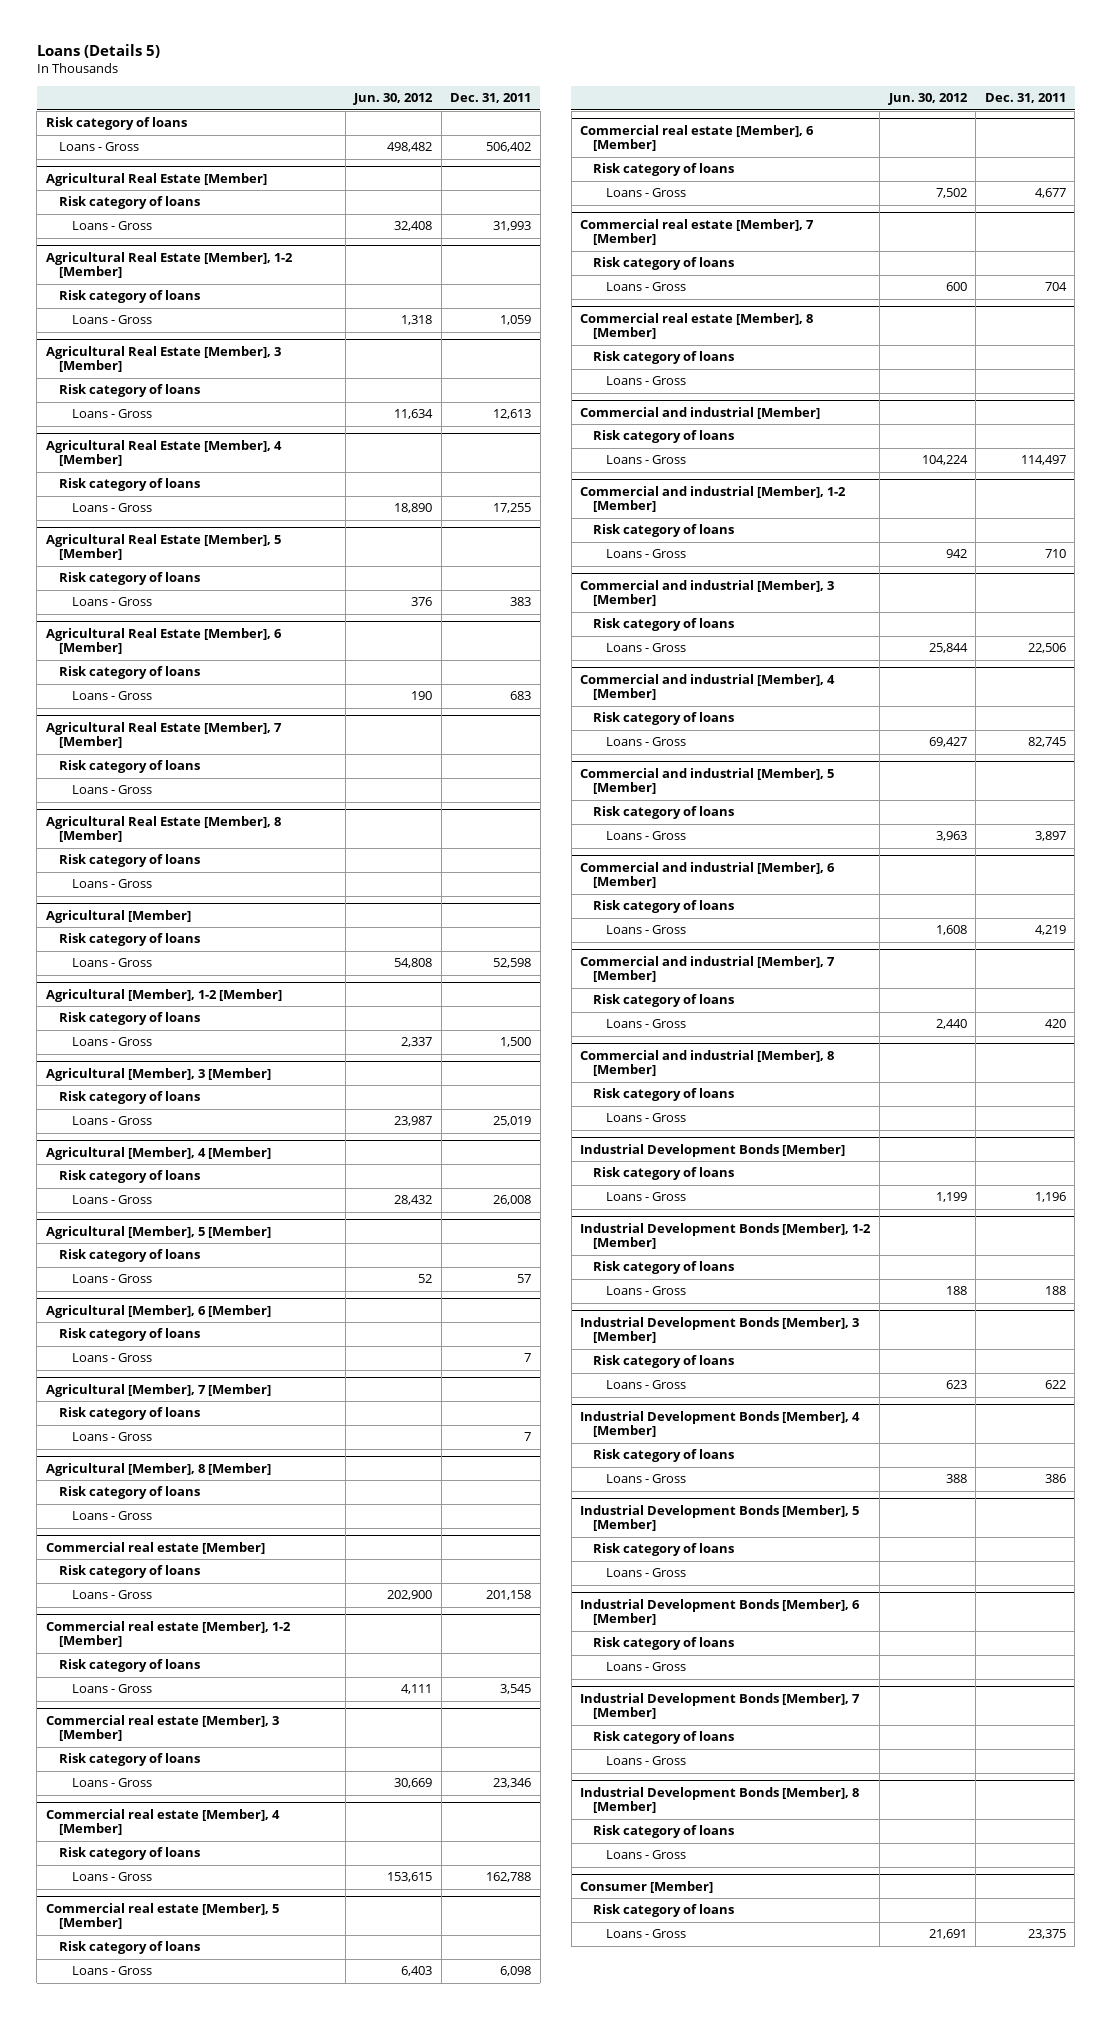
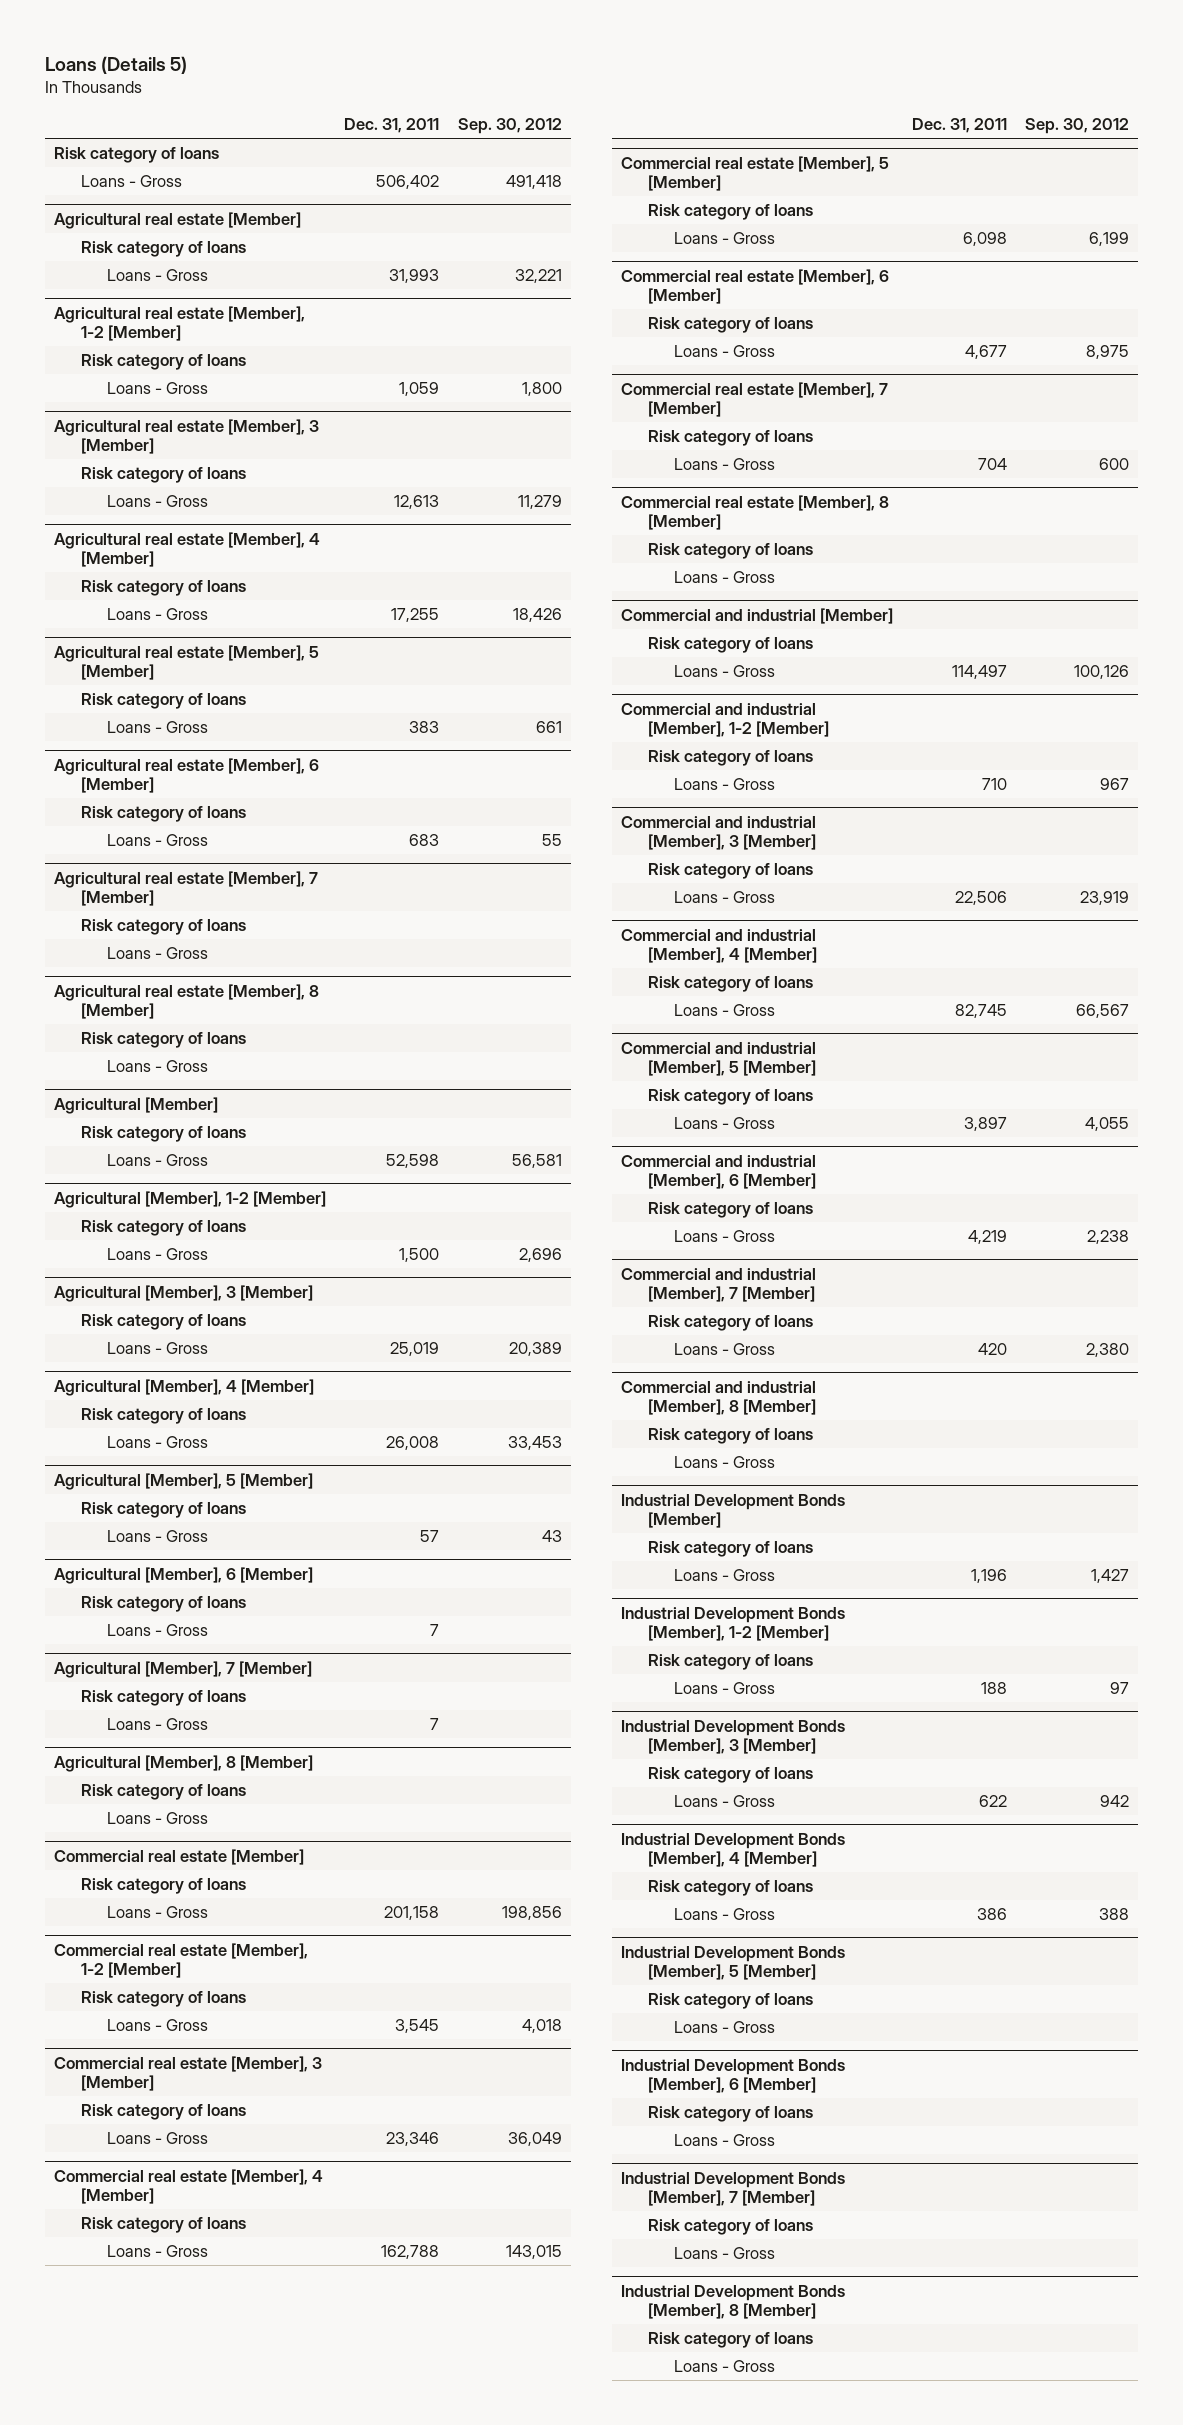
- | Jun. 30, 2012 | Dec. 31, 2011
+ | Dec. 31, 2011 | Sep. 30, 2012
- Agricultural Real Estate [Member]
+ Agricultural real estate [Member]
- Agricultural Real Estate [Member], 1-2 [Member]
+ Agricultural real estate [Member], 1-2 [Member]
- Agricultural Real Estate [Member], 3 [Member]
+ Agricultural real estate [Member], 3 [Member]
- Agricultural Real Estate [Member], 4 [Member]
+ Agricultural real estate [Member], 4 [Member]
- Agricultural Real Estate [Member], 5 [Member]
+ Agricultural real estate [Member], 5 [Member]
- Agricultural Real Estate [Member], 6 [Member]
+ Agricultural real estate [Member], 6 [Member]
- Agricultural Real Estate [Member], 7 [Member]
+ Agricultural real estate [Member], 7 [Member]
- Agricultural Real Estate [Member], 8 [Member]
+ Agricultural real estate [Member], 8 [Member]
- Consumer [Member]
- Risk category of loans
- Loans - Gross | 21,691 | 23,375

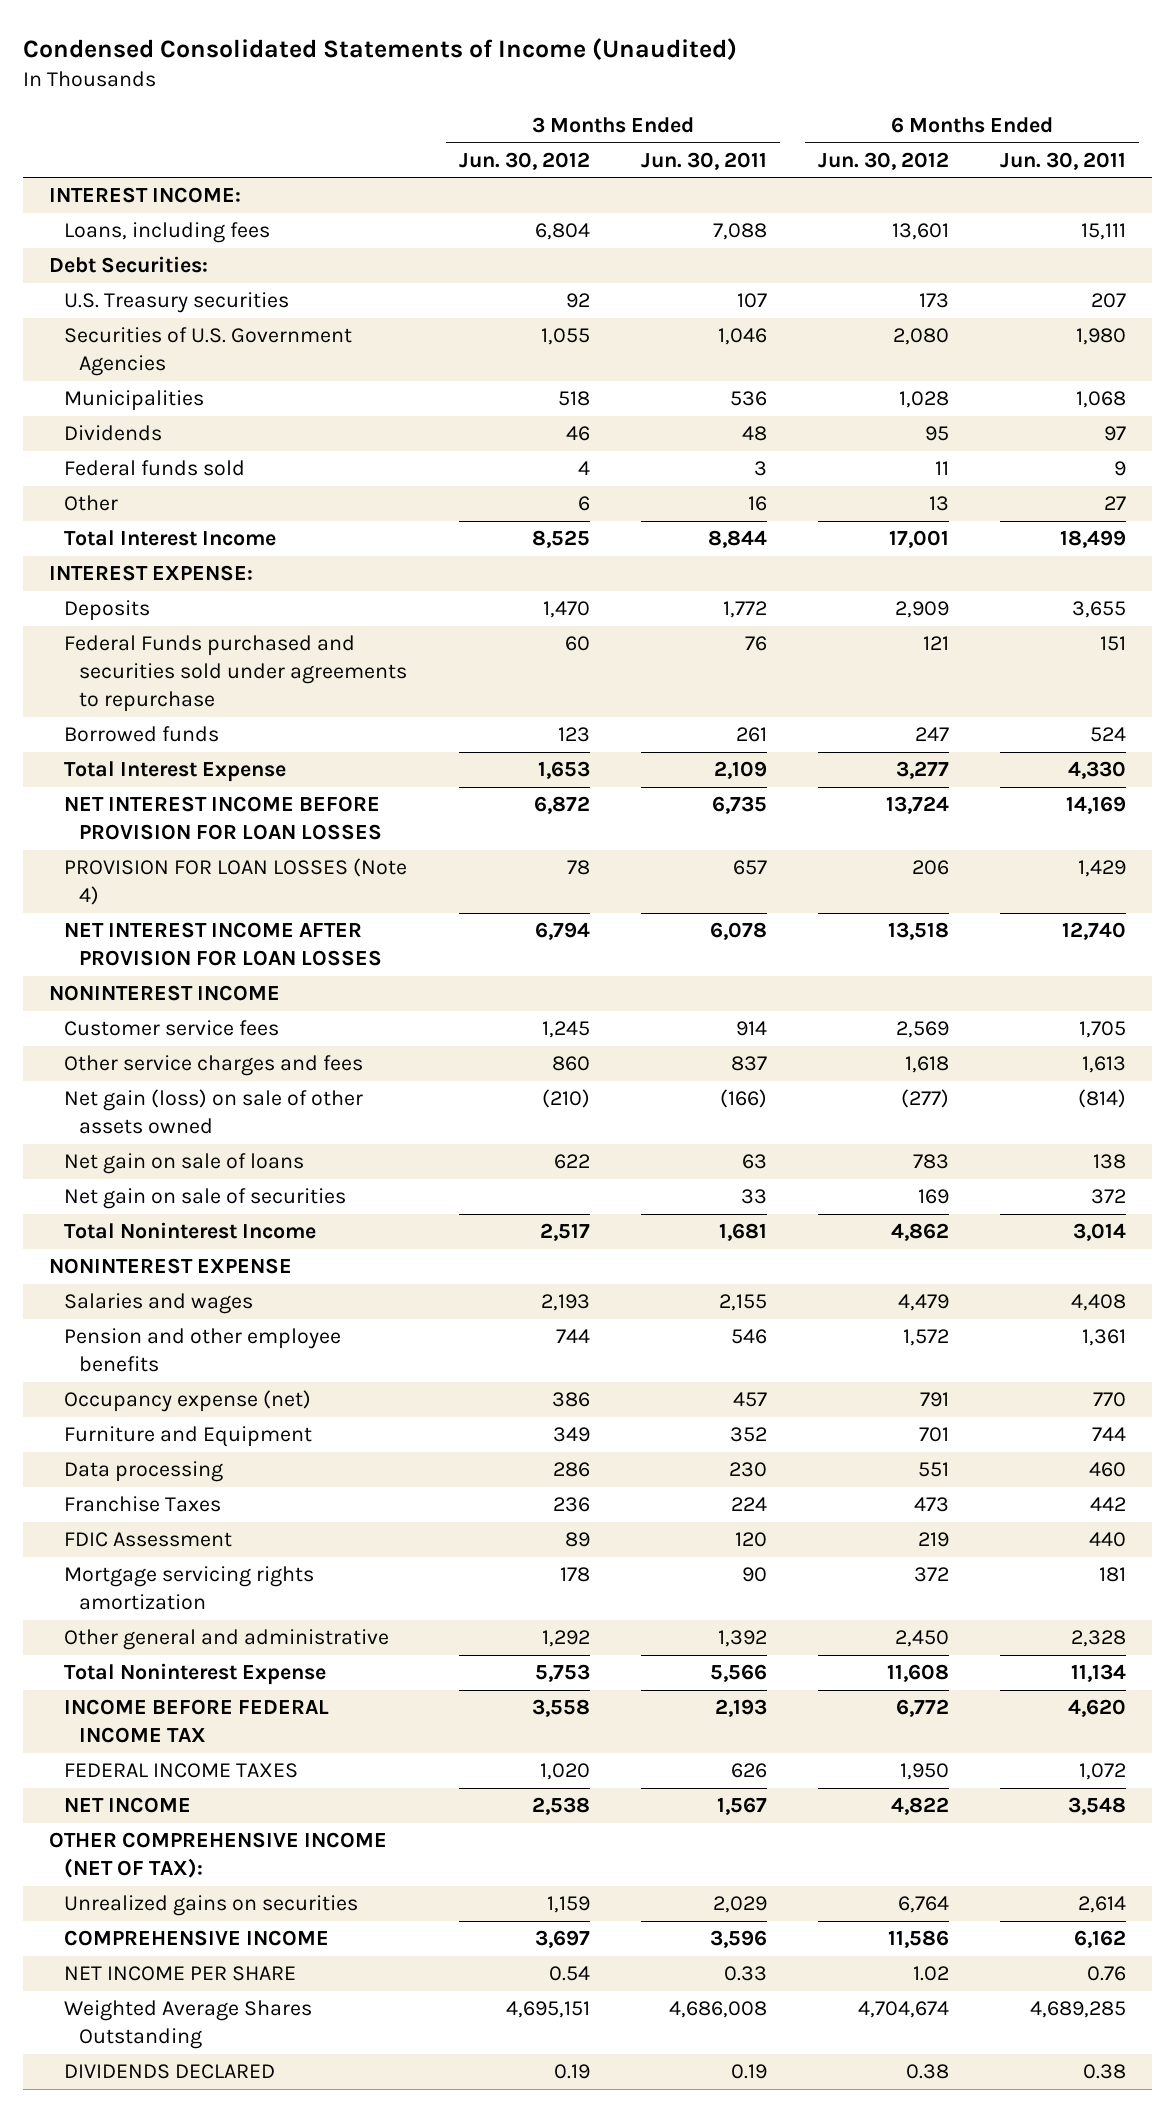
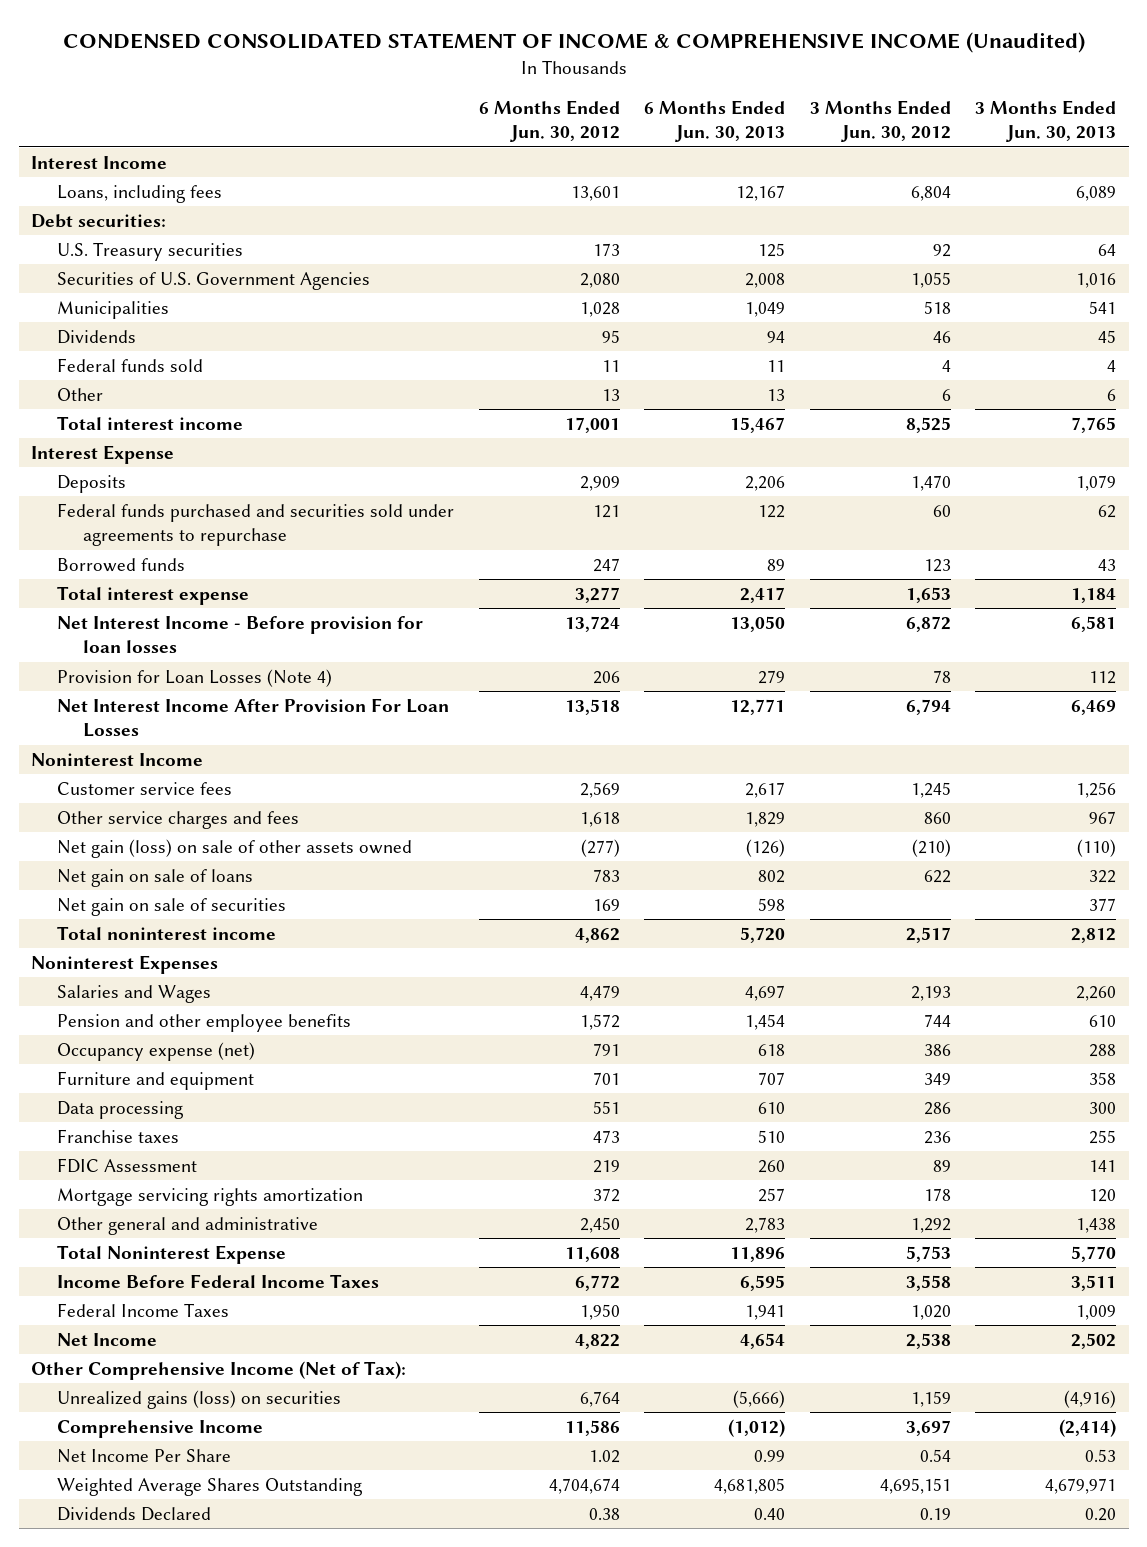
- Condensed Consolidated Statements of Income (Unaudited)
+ CONDENSED CONSOLIDATED STATEMENT OF INCOME & COMPREHENSIVE INCOME (Unaudited)
- | 3 Months Ended Jun. 30, 2012 | 3 Months Ended Jun. 30, 2011 | 6 Months Ended Jun. 30, 2012 | 6 Months Ended Jun. 30, 2011
+ | 6 Months Ended Jun. 30, 2012 | 6 Months Ended Jun. 30, 2013 | 3 Months Ended Jun. 30, 2012 | 3 Months Ended Jun. 30, 2013
- INTEREST INCOME:
+ Interest Income
- Debt Securities:
+ Debt securities:
- Total Interest Income | 8,525 | 8,844 | 17,001 | 18,499
- INTEREST EXPENSE:
+ Total interest income | 17,001 | 15,467 | 8,525 | 7,765
+ Interest Expense
- Federal Funds purchased and securities sold under agreements to repurchase | 60 | 76 | 121 | 151
+ Federal funds purchased and securities sold under agreements to repurchase | 121 | 122 | 60 | 62
- Total Interest Expense | 1,653 | 2,109 | 3,277 | 4,330
- NET INTEREST INCOME BEFORE PROVISION FOR LOAN LOSSES | 6,872 | 6,735 | 13,724 | 14,169
- PROVISION FOR LOAN LOSSES (Note 4) | 78 | 657 | 206 | 1,429
- NET INTEREST INCOME AFTER PROVISION FOR LOAN LOSSES | 6,794 | 6,078 | 13,518 | 12,740
- NONINTEREST INCOME
+ Total interest expense | 3,277 | 2,417 | 1,653 | 1,184
+ Net Interest Income - Before provision for loan losses | 13,724 | 13,050 | 6,872 | 6,581
+ Provision for Loan Losses (Note 4) | 206 | 279 | 78 | 112
+ Net Interest Income After Provision For Loan Losses | 13,518 | 12,771 | 6,794 | 6,469
+ Noninterest Income
- Total Noninterest Income | 2,517 | 1,681 | 4,862 | 3,014
- NONINTEREST EXPENSE
- Salaries and wages | 2,193 | 2,155 | 4,479 | 4,408
+ Total noninterest income | 4,862 | 5,720 | 2,517 | 2,812
+ Noninterest Expenses
+ Salaries and Wages | 4,479 | 4,697 | 2,193 | 2,260
- Furniture and Equipment | 349 | 352 | 701 | 744
+ Furniture and equipment | 701 | 707 | 349 | 358
- Franchise Taxes | 236 | 224 | 473 | 442
+ Franchise taxes | 473 | 510 | 236 | 255
- INCOME BEFORE FEDERAL INCOME TAX | 3,558 | 2,193 | 6,772 | 4,620
- FEDERAL INCOME TAXES | 1,020 | 626 | 1,950 | 1,072
- NET INCOME | 2,538 | 1,567 | 4,822 | 3,548
- OTHER COMPREHENSIVE INCOME (NET OF TAX):
- Unrealized gains on securities | 1,159 | 2,029 | 6,764 | 2,614
- COMPREHENSIVE INCOME | 3,697 | 3,596 | 11,586 | 6,162
- NET INCOME PER SHARE | 0.54 | 0.33 | 1.02 | 0.76
+ Income Before Federal Income Taxes | 6,772 | 6,595 | 3,558 | 3,511
+ Federal Income Taxes | 1,950 | 1,941 | 1,020 | 1,009
+ Net Income | 4,822 | 4,654 | 2,538 | 2,502
+ Other Comprehensive Income (Net of Tax):
+ Unrealized gains (loss) on securities | 6,764 | (5,666) | 1,159 | (4,916)
+ Comprehensive Income | 11,586 | (1,012) | 3,697 | (2,414)
+ Net Income Per Share | 1.02 | 0.99 | 0.54 | 0.53
- DIVIDENDS DECLARED | 0.19 | 0.19 | 0.38 | 0.38
+ Dividends Declared | 0.38 | 0.40 | 0.19 | 0.20

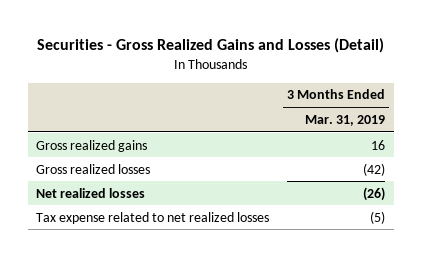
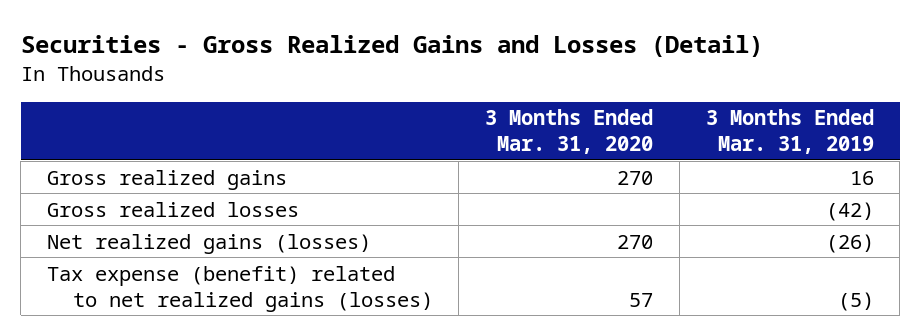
- | 3 Months Ended Mar. 31, 2019
+ | 3 Months Ended Mar. 31, 2020 | 3 Months Ended Mar. 31, 2019
- Net realized losses | (26)
- Tax expense related to net realized losses | (5)
+ Net realized gains (losses) | 270 | (26)
+ Tax expense (benefit) related to net realized gains (losses) | 57 | (5)

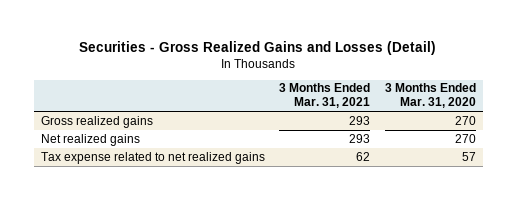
- | 3 Months Ended Mar. 31, 2020 | 3 Months Ended Mar. 31, 2019
+ | 3 Months Ended Mar. 31, 2021 | 3 Months Ended Mar. 31, 2020
- Gross realized losses | | (42)
- Net realized gains (losses) | 270 | (26)
- Tax expense (benefit) related to net realized gains (losses) | 57 | (5)
+ Net realized gains | 293 | 270
+ Tax expense related to net realized gains | 62 | 57

